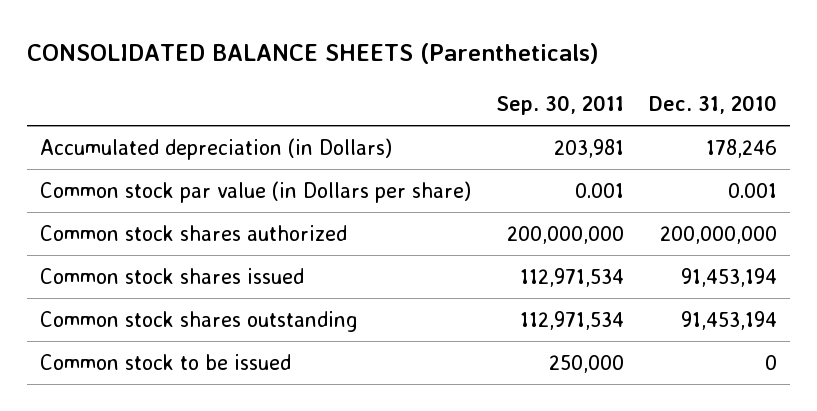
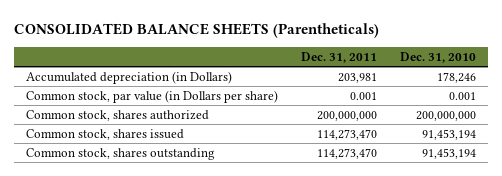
- | Sep. 30, 2011 | Dec. 31, 2010
+ | Dec. 31, 2011 | Dec. 31, 2010
- Common stock par value (in Dollars per share) | 0.001 | 0.001
- Common stock shares authorized | 200,000,000 | 200,000,000
- Common stock shares issued | 112,971,534 | 91,453,194
- Common stock shares outstanding | 112,971,534 | 91,453,194
- Common stock to be issued | 250,000 | 0
+ Common stock, par value (in Dollars per share) | 0.001 | 0.001
+ Common stock, shares authorized | 200,000,000 | 200,000,000
+ Common stock, shares issued | 114,273,470 | 91,453,194
+ Common stock, shares outstanding | 114,273,470 | 91,453,194

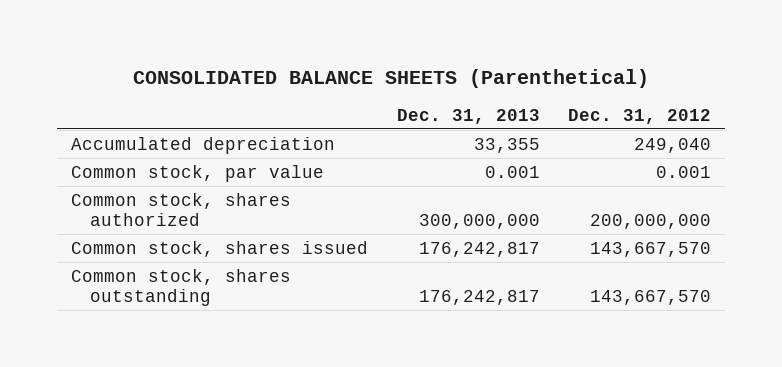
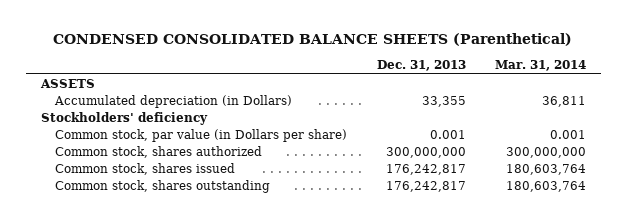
- CONSOLIDATED BALANCE SHEETS (Parenthetical)
+ CONDENSED CONSOLIDATED BALANCE SHEETS (Parenthetical)
- | Dec. 31, 2013 | Dec. 31, 2012
+ | Dec. 31, 2013 | Mar. 31, 2014
- Accumulated depreciation | 33,355 | 249,040
- Common stock, par value | 0.001 | 0.001
+ ASSETS
+ Accumulated depreciation (in Dollars) | 33,355 | 36,811
+ Stockholders' deficiency
+ Common stock, par value (in Dollars per share) | 0.001 | 0.001

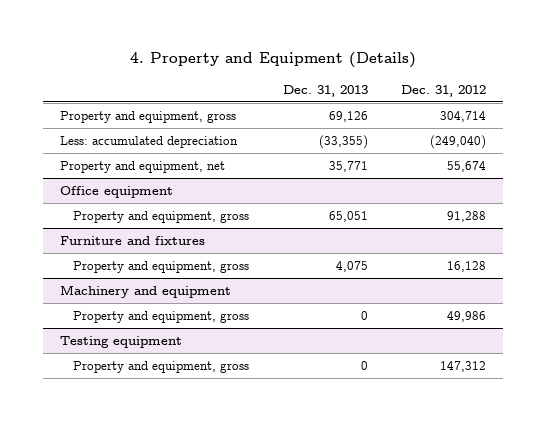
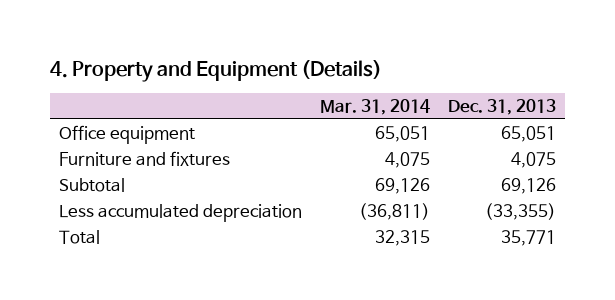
- | Dec. 31, 2013 | Dec. 31, 2012
+ | Mar. 31, 2014 | Dec. 31, 2013
- Property and equipment, gross | 69,126 | 304,714
- Less: accumulated depreciation | (33,355) | (249,040)
- Property and equipment, net | 35,771 | 55,674
- Office equipment
- Property and equipment, gross | 65,051 | 91,288
- Furniture and fixtures
- Property and equipment, gross | 4,075 | 16,128
- Machinery and equipment
- Property and equipment, gross | 0 | 49,986
- Testing equipment
- Property and equipment, gross | 0 | 147,312
+ Office equipment | 65,051 | 65,051
+ Furniture and fixtures | 4,075 | 4,075
+ Subtotal | 69,126 | 69,126
+ Less accumulated depreciation | (36,811) | (33,355)
+ Total | 32,315 | 35,771

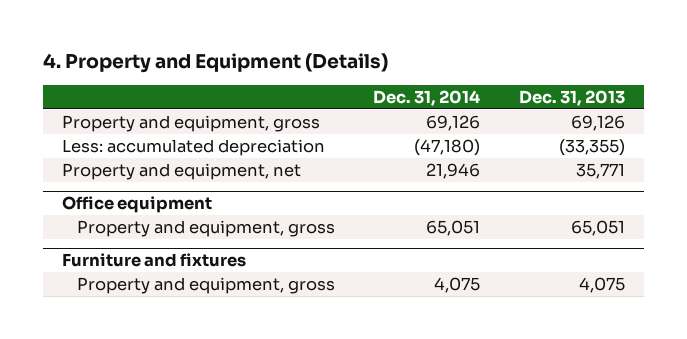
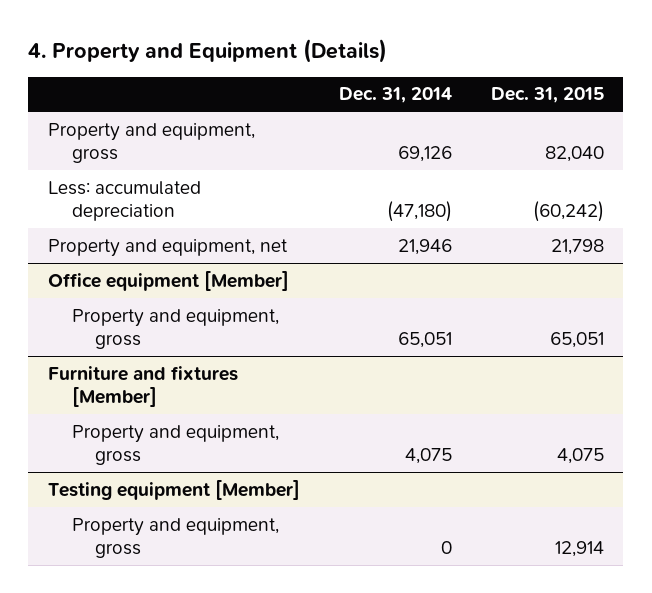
- | Dec. 31, 2014 | Dec. 31, 2013
+ | Dec. 31, 2014 | Dec. 31, 2015
- Office equipment
+ Office equipment [Member]
- Furniture and fixtures
+ Furniture and fixtures [Member]
+ Testing equipment [Member]
+ Property and equipment, gross | 0 | 12,914

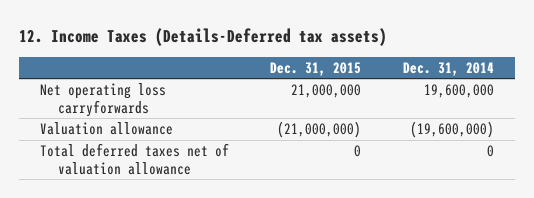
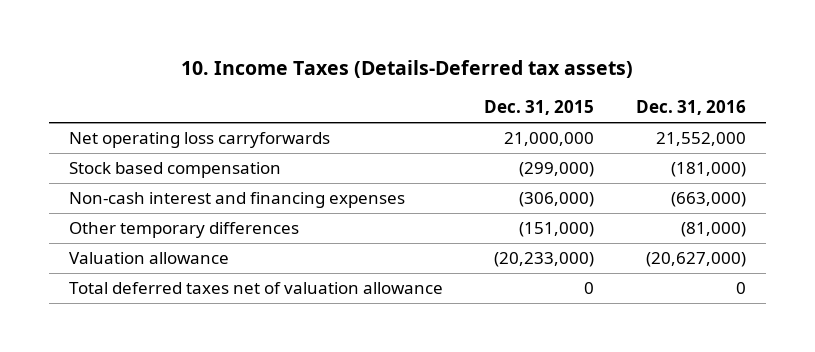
- 12. Income Taxes (Details-Deferred tax assets)
+ 10. Income Taxes (Details-Deferred tax assets)
- | Dec. 31, 2015 | Dec. 31, 2014
+ | Dec. 31, 2015 | Dec. 31, 2016
- Valuation allowance | (21,000,000) | (19,600,000)
+ Stock based compensation | (299,000) | (181,000)
+ Non-cash interest and financing expenses | (306,000) | (663,000)
+ Other temporary differences | (151,000) | (81,000)
+ Valuation allowance | (20,233,000) | (20,627,000)

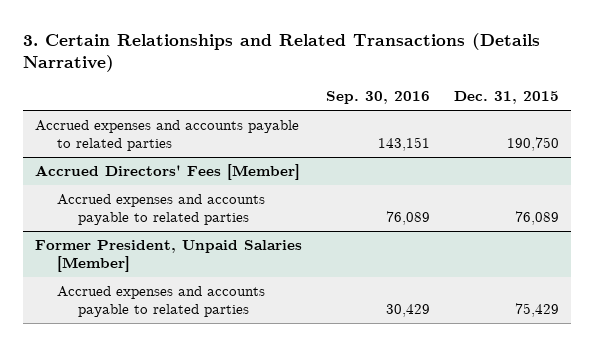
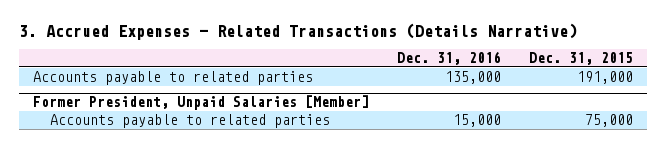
- 3. Certain Relationships and Related Transactions (Details Narrative)
+ 3. Accrued Expenses - Related Transactions (Details Narrative)
- | Sep. 30, 2016 | Dec. 31, 2015
+ | Dec. 31, 2016 | Dec. 31, 2015
- Accrued expenses and accounts payable to related parties | 143,151 | 190,750
- Accrued Directors' Fees [Member]
- Accrued expenses and accounts payable to related parties | 76,089 | 76,089
+ Accounts payable to related parties | 135,000 | 191,000
@ Former President, Unpaid Salaries [Member]
- Accrued expenses and accounts payable to related parties | 30,429 | 75,429
+ Accounts payable to related parties | 15,000 | 75,000

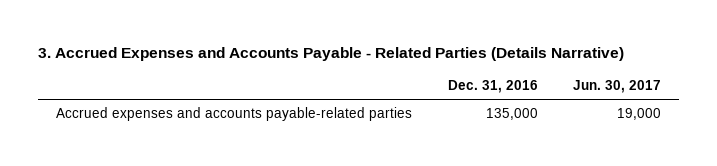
- 3. Accrued Expenses - Related Transactions (Details Narrative)
+ 3. Accrued Expenses and Accounts Payable - Related Parties (Details Narrative)
- | Dec. 31, 2016 | Dec. 31, 2015
+ | Dec. 31, 2016 | Jun. 30, 2017
- Accounts payable to related parties | 135,000 | 191,000
- Former President, Unpaid Salaries [Member]
- Accounts payable to related parties | 15,000 | 75,000
+ Accrued expenses and accounts payable-related parties | 135,000 | 19,000

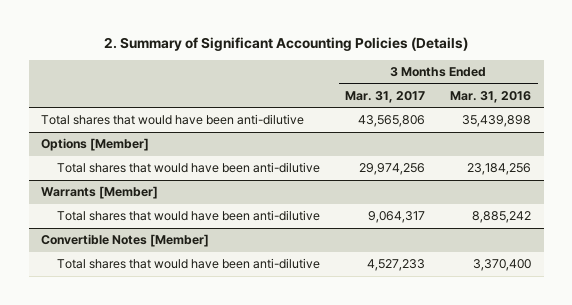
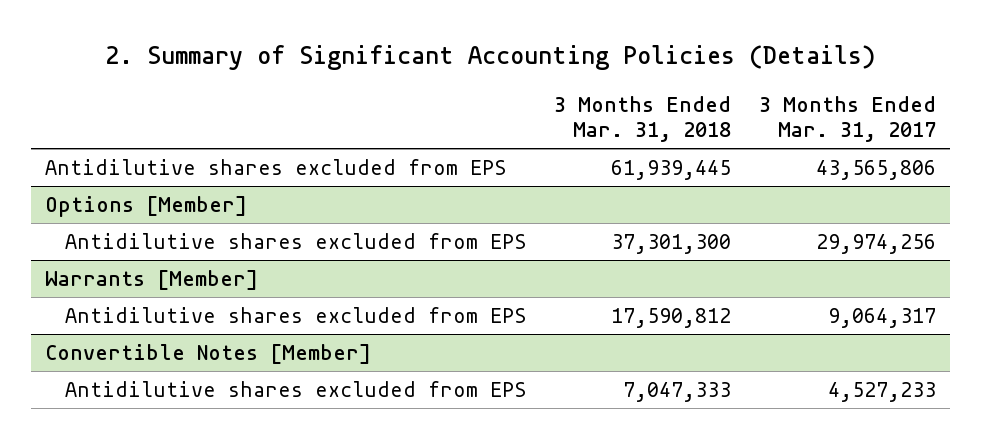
- | 3 Months Ended Mar. 31, 2017 | 3 Months Ended Mar. 31, 2016
+ | 3 Months Ended Mar. 31, 2018 | 3 Months Ended Mar. 31, 2017
- Total shares that would have been anti-dilutive | 43,565,806 | 35,439,898
+ Antidilutive shares excluded from EPS | 61,939,445 | 43,565,806
@ Options [Member]
- Total shares that would have been anti-dilutive | 29,974,256 | 23,184,256
+ Antidilutive shares excluded from EPS | 37,301,300 | 29,974,256
@ Warrants [Member]
- Total shares that would have been anti-dilutive | 9,064,317 | 8,885,242
+ Antidilutive shares excluded from EPS | 17,590,812 | 9,064,317
@ Convertible Notes [Member]
- Total shares that would have been anti-dilutive | 4,527,233 | 3,370,400
+ Antidilutive shares excluded from EPS | 7,047,333 | 4,527,233

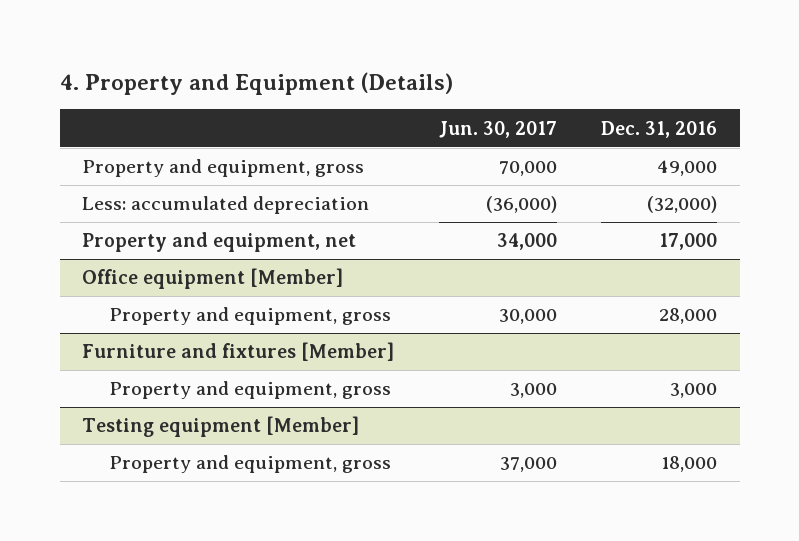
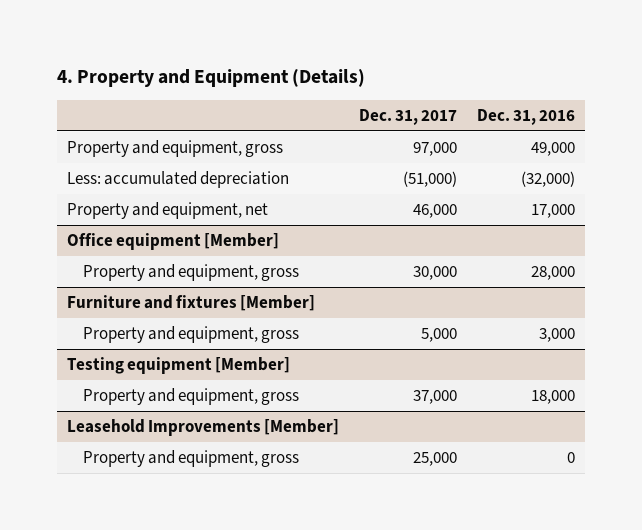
- | Jun. 30, 2017 | Dec. 31, 2016
+ | Dec. 31, 2017 | Dec. 31, 2016
+ Leasehold Improvements [Member]
+ Property and equipment, gross | 25,000 | 0

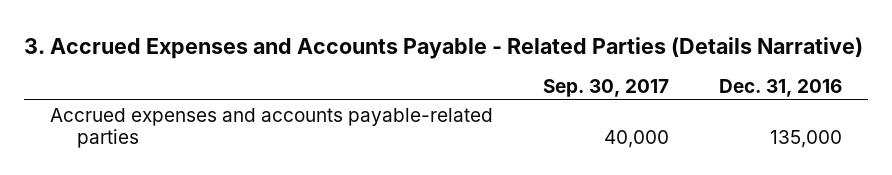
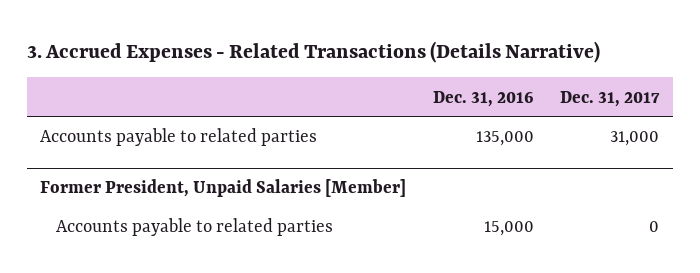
- 3. Accrued Expenses and Accounts Payable - Related Parties (Details Narrative)
+ 3. Accrued Expenses - Related Transactions (Details Narrative)
- | Sep. 30, 2017 | Dec. 31, 2016
+ | Dec. 31, 2016 | Dec. 31, 2017
- Accrued expenses and accounts payable-related parties | 40,000 | 135,000
+ Accounts payable to related parties | 135,000 | 31,000
+ Former President, Unpaid Salaries [Member]
+ Accounts payable to related parties | 15,000 | 0

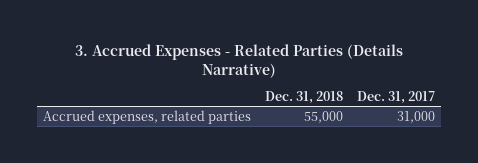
- 3. Accrued Expenses - Related Transactions (Details Narrative)
+ 3. Accrued Expenses - Related Parties (Details Narrative)
- | Dec. 31, 2016 | Dec. 31, 2017
+ | Dec. 31, 2018 | Dec. 31, 2017
- Accounts payable to related parties | 135,000 | 31,000
- Former President, Unpaid Salaries [Member]
- Accounts payable to related parties | 15,000 | 0
+ Accrued expenses, related parties | 55,000 | 31,000

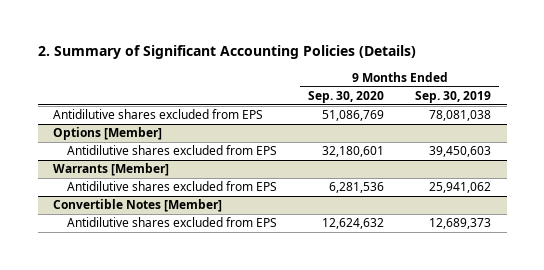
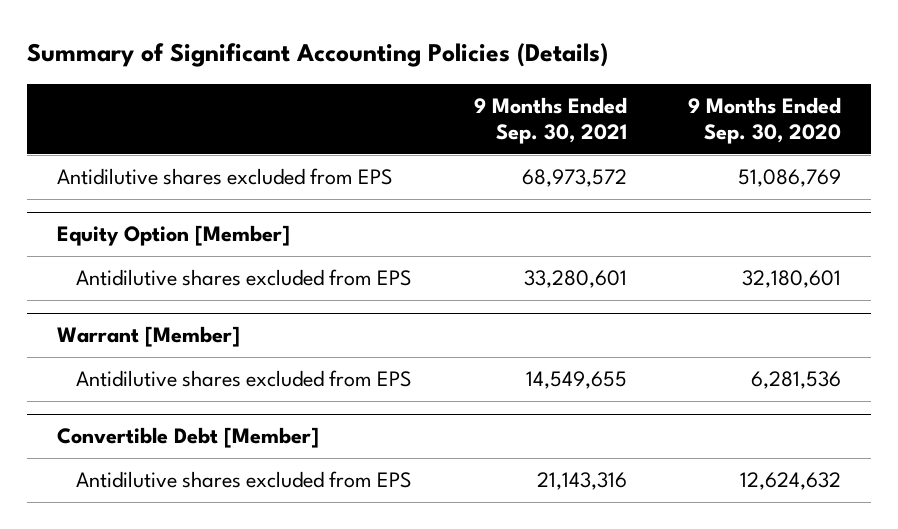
- 2. Summary of Significant Accounting Policies (Details)
+ Summary of Significant Accounting Policies (Details)
- | 9 Months Ended Sep. 30, 2020 | 9 Months Ended Sep. 30, 2019
+ | 9 Months Ended Sep. 30, 2021 | 9 Months Ended Sep. 30, 2020
- Options [Member]
+ Equity Option [Member]
- Warrants [Member]
+ Warrant [Member]
- Convertible Notes [Member]
+ Convertible Debt [Member]

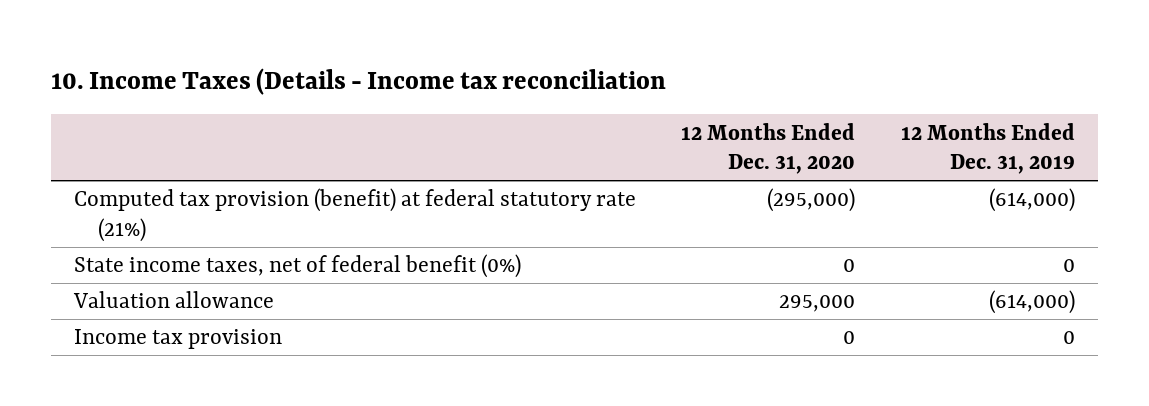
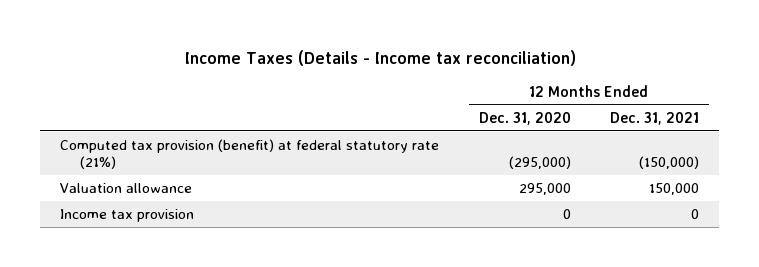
- 10. Income Taxes (Details - Income tax reconciliation
+ Income Taxes (Details - Income tax reconciliation)
- | 12 Months Ended Dec. 31, 2020 | 12 Months Ended Dec. 31, 2019
+ | 12 Months Ended Dec. 31, 2020 | 12 Months Ended Dec. 31, 2021
- State income taxes, net of federal benefit (0%) | 0 | 0

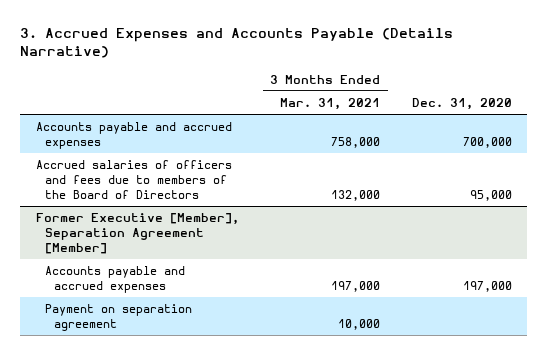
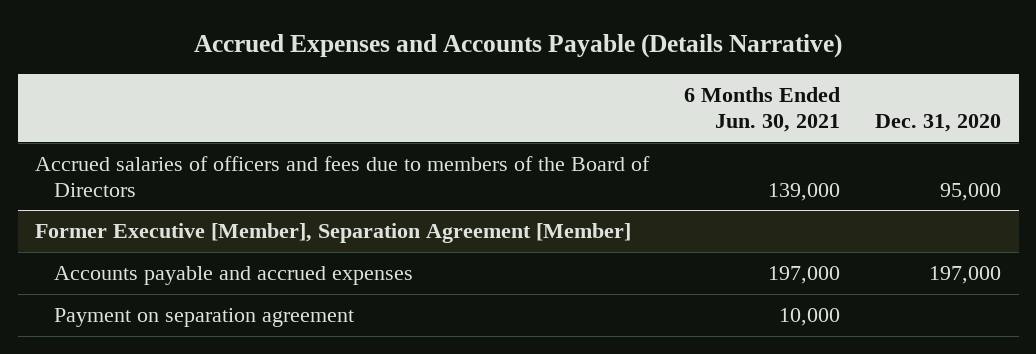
- 3. Accrued Expenses and Accounts Payable (Details Narrative)
+ Accrued Expenses and Accounts Payable (Details Narrative)
- | 3 Months Ended Mar. 31, 2021 | Dec. 31, 2020
+ | 6 Months Ended Jun. 30, 2021 | Dec. 31, 2020
- Accounts payable and accrued expenses | 758,000 | 700,000

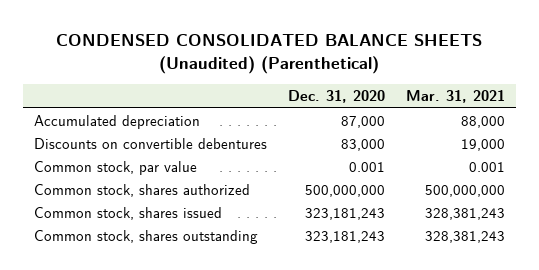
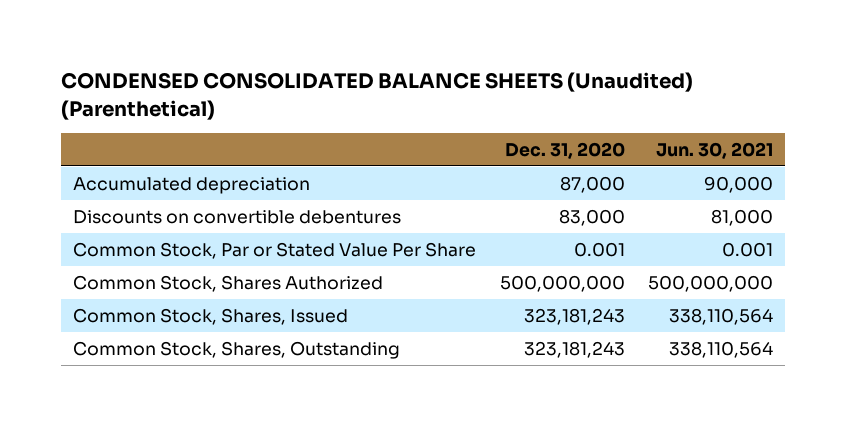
- | Dec. 31, 2020 | Mar. 31, 2021
+ | Dec. 31, 2020 | Jun. 30, 2021
- Common stock, par value | 0.001 | 0.001
- Common stock, shares authorized | 500,000,000 | 500,000,000
- Common stock, shares issued | 323,181,243 | 328,381,243
- Common stock, shares outstanding | 323,181,243 | 328,381,243
+ Common Stock, Par or Stated Value Per Share | 0.001 | 0.001
+ Common Stock, Shares Authorized | 500,000,000 | 500,000,000
+ Common Stock, Shares, Issued | 323,181,243 | 338,110,564
+ Common Stock, Shares, Outstanding | 323,181,243 | 338,110,564

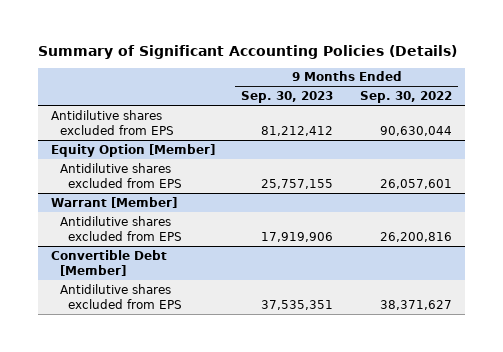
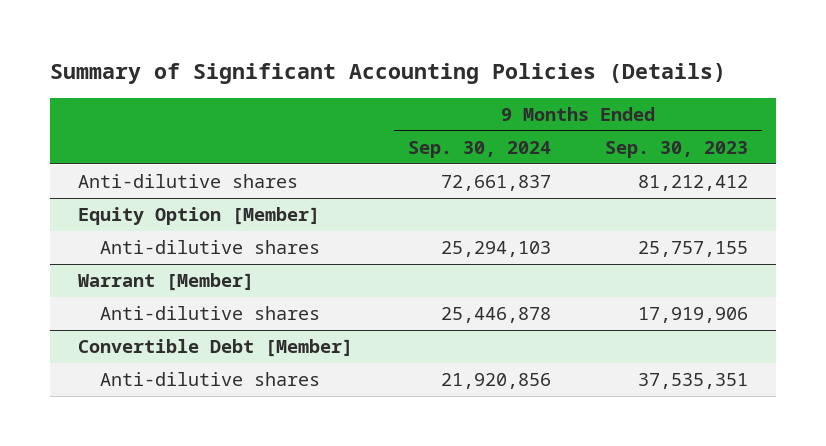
- | 9 Months Ended Sep. 30, 2023 | 9 Months Ended Sep. 30, 2022
+ | 9 Months Ended Sep. 30, 2024 | 9 Months Ended Sep. 30, 2023
- Antidilutive shares excluded from EPS | 81,212,412 | 90,630,044
+ Anti-dilutive shares | 72,661,837 | 81,212,412
@ Equity Option [Member]
- Antidilutive shares excluded from EPS | 25,757,155 | 26,057,601
+ Anti-dilutive shares | 25,294,103 | 25,757,155
@ Warrant [Member]
- Antidilutive shares excluded from EPS | 17,919,906 | 26,200,816
+ Anti-dilutive shares | 25,446,878 | 17,919,906
@ Convertible Debt [Member]
- Antidilutive shares excluded from EPS | 37,535,351 | 38,371,627
+ Anti-dilutive shares | 21,920,856 | 37,535,351

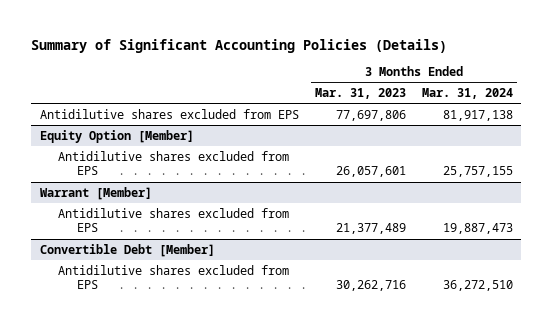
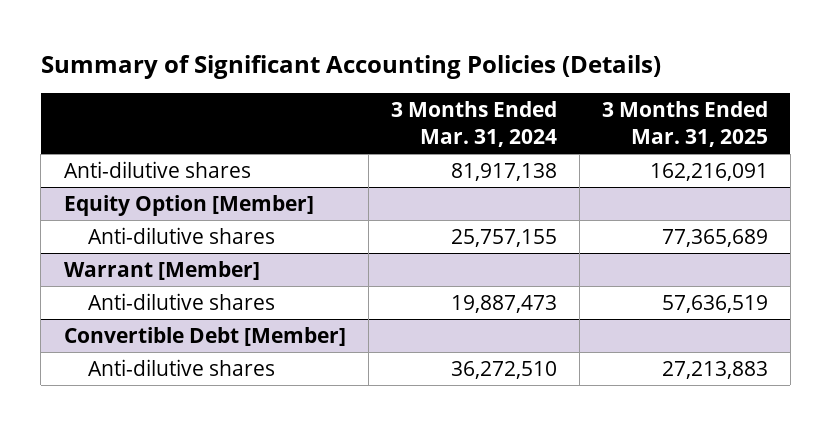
- | 3 Months Ended Mar. 31, 2023 | 3 Months Ended Mar. 31, 2024
+ | 3 Months Ended Mar. 31, 2024 | 3 Months Ended Mar. 31, 2025
- Antidilutive shares excluded from EPS | 77,697,806 | 81,917,138
+ Anti-dilutive shares | 81,917,138 | 162,216,091
@ Equity Option [Member]
- Antidilutive shares excluded from EPS | 26,057,601 | 25,757,155
+ Anti-dilutive shares | 25,757,155 | 77,365,689
@ Warrant [Member]
- Antidilutive shares excluded from EPS | 21,377,489 | 19,887,473
+ Anti-dilutive shares | 19,887,473 | 57,636,519
@ Convertible Debt [Member]
- Antidilutive shares excluded from EPS | 30,262,716 | 36,272,510
+ Anti-dilutive shares | 36,272,510 | 27,213,883

